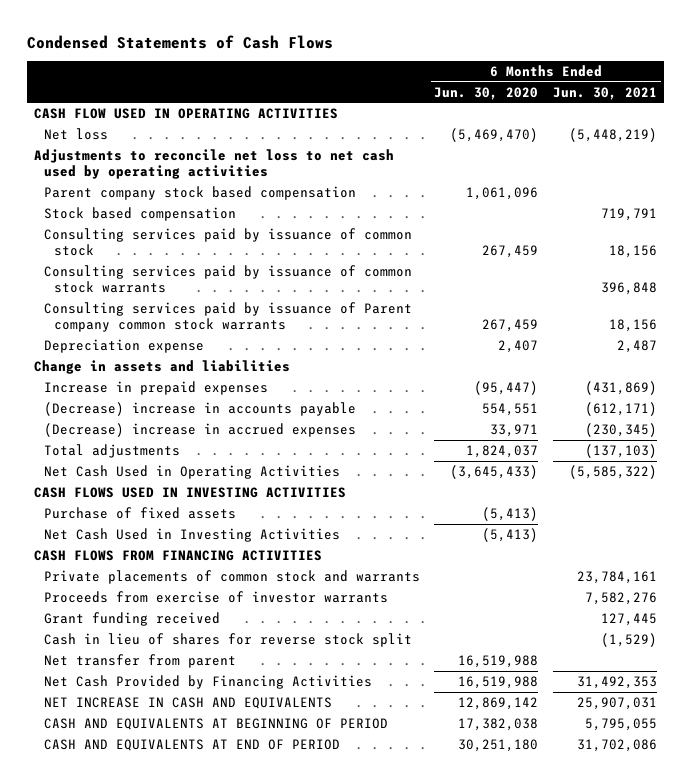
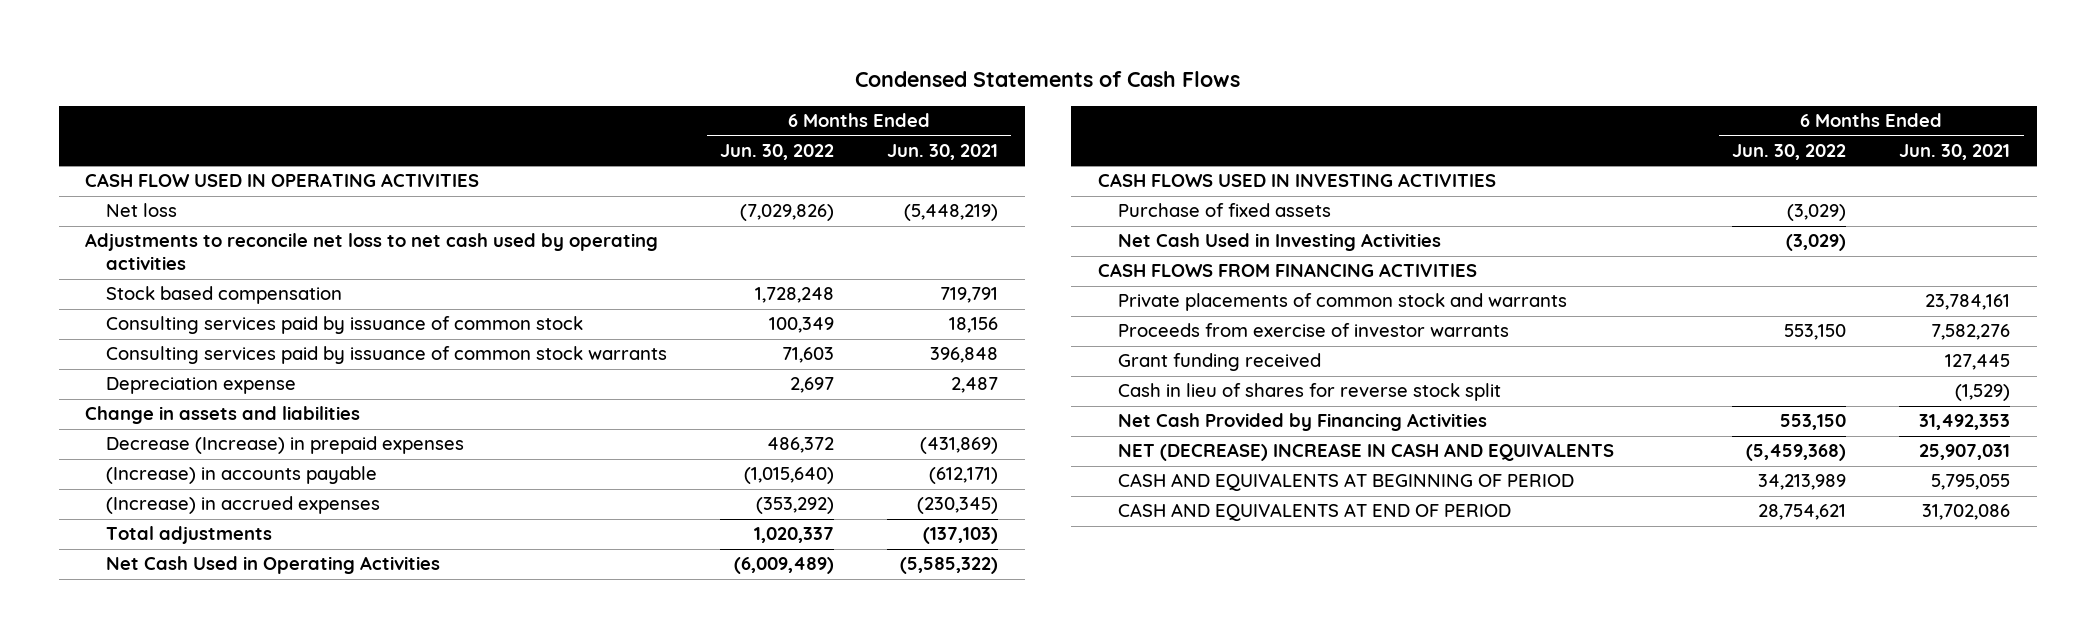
- | 6 Months Ended Jun. 30, 2020 | 6 Months Ended Jun. 30, 2021
+ | 6 Months Ended Jun. 30, 2022 | 6 Months Ended Jun. 30, 2021
- Parent company stock based compensation | 1,061,096 |
- Consulting services paid by issuance of Parent company common stock warrants | 267,459 | 18,156
- Increase in prepaid expenses | (95,447) | (431,869)
- (Decrease) increase in accounts payable | 554,551 | (612,171)
- (Decrease) increase in accrued expenses | 33,971 | (230,345)
+ Decrease (Increase) in prepaid expenses | 486,372 | (431,869)
+ (Increase) in accounts payable | (1,015,640) | (612,171)
+ (Increase) in accrued expenses | (353,292) | (230,345)
- Net transfer from parent | 16,519,988 |
- NET INCREASE IN CASH AND EQUIVALENTS | 12,869,142 | 25,907,031
+ NET (DECREASE) INCREASE IN CASH AND EQUIVALENTS | (5,459,368) | 25,907,031

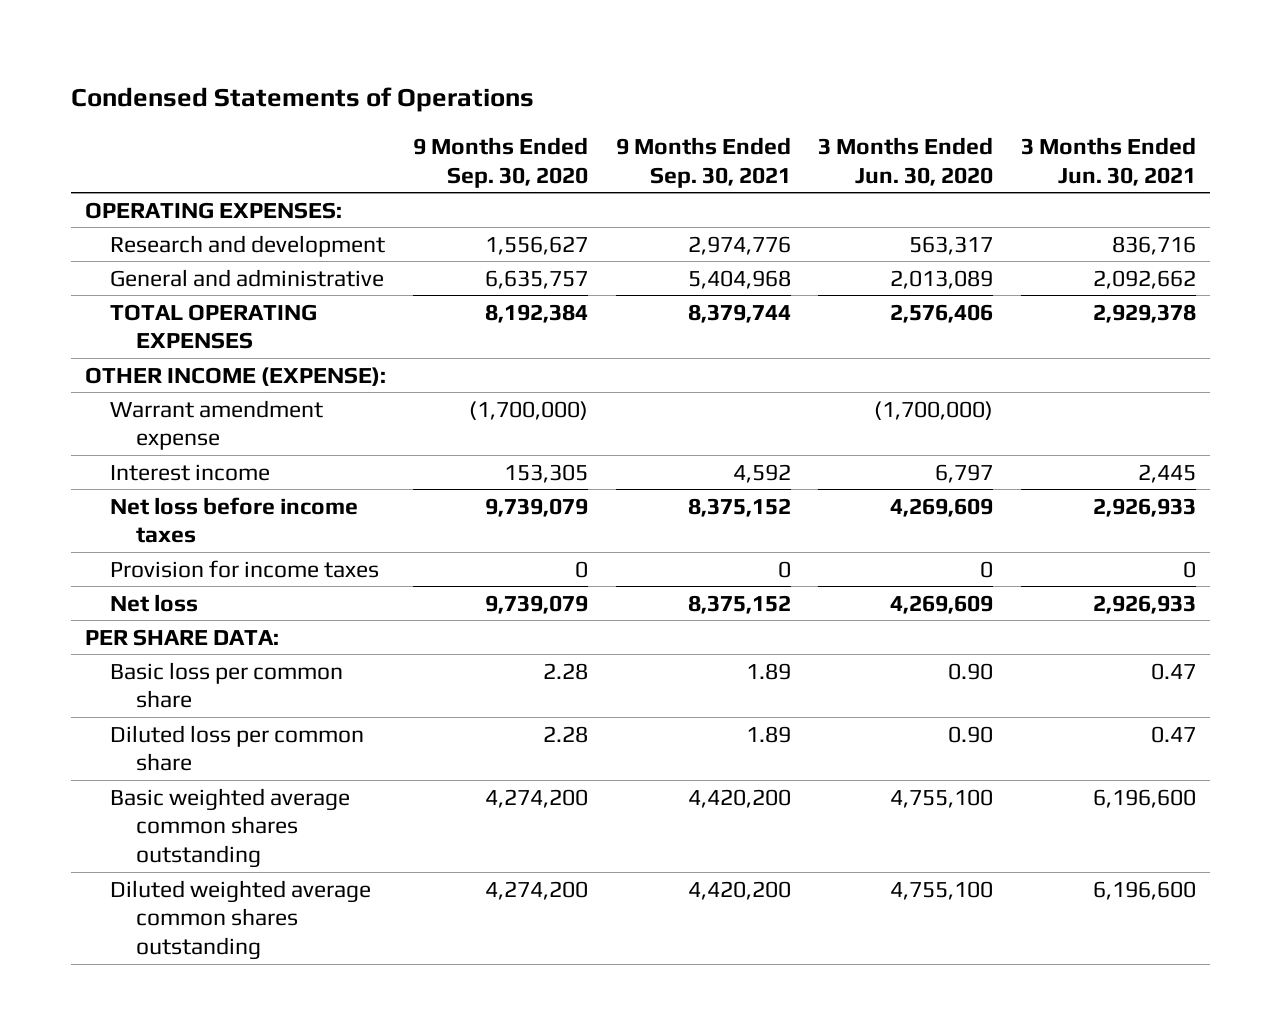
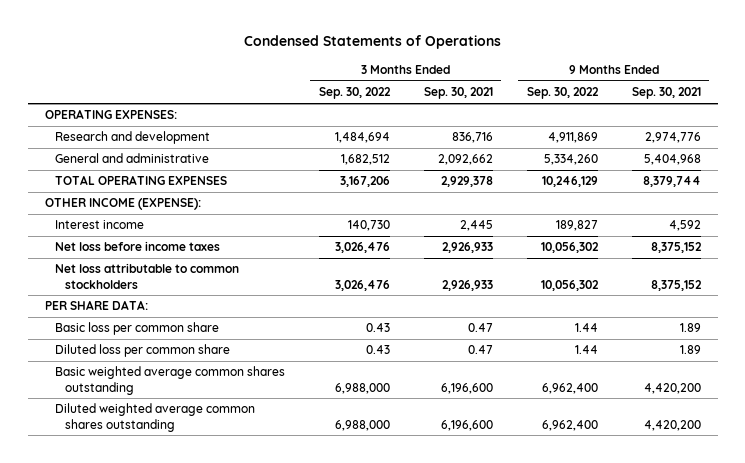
- | 9 Months Ended Sep. 30, 2020 | 9 Months Ended Sep. 30, 2021 | 3 Months Ended Jun. 30, 2020 | 3 Months Ended Jun. 30, 2021
+ | 3 Months Ended Sep. 30, 2022 | 3 Months Ended Sep. 30, 2021 | 9 Months Ended Sep. 30, 2022 | 9 Months Ended Sep. 30, 2021
- Warrant amendment expense | (1,700,000) | | (1,700,000) |
- Provision for income taxes | 0 | 0 | 0 | 0
- Net loss | 9,739,079 | 8,375,152 | 4,269,609 | 2,926,933
+ Net loss attributable to common stockholders | 3,026,476 | 2,926,933 | 10,056,302 | 8,375,152

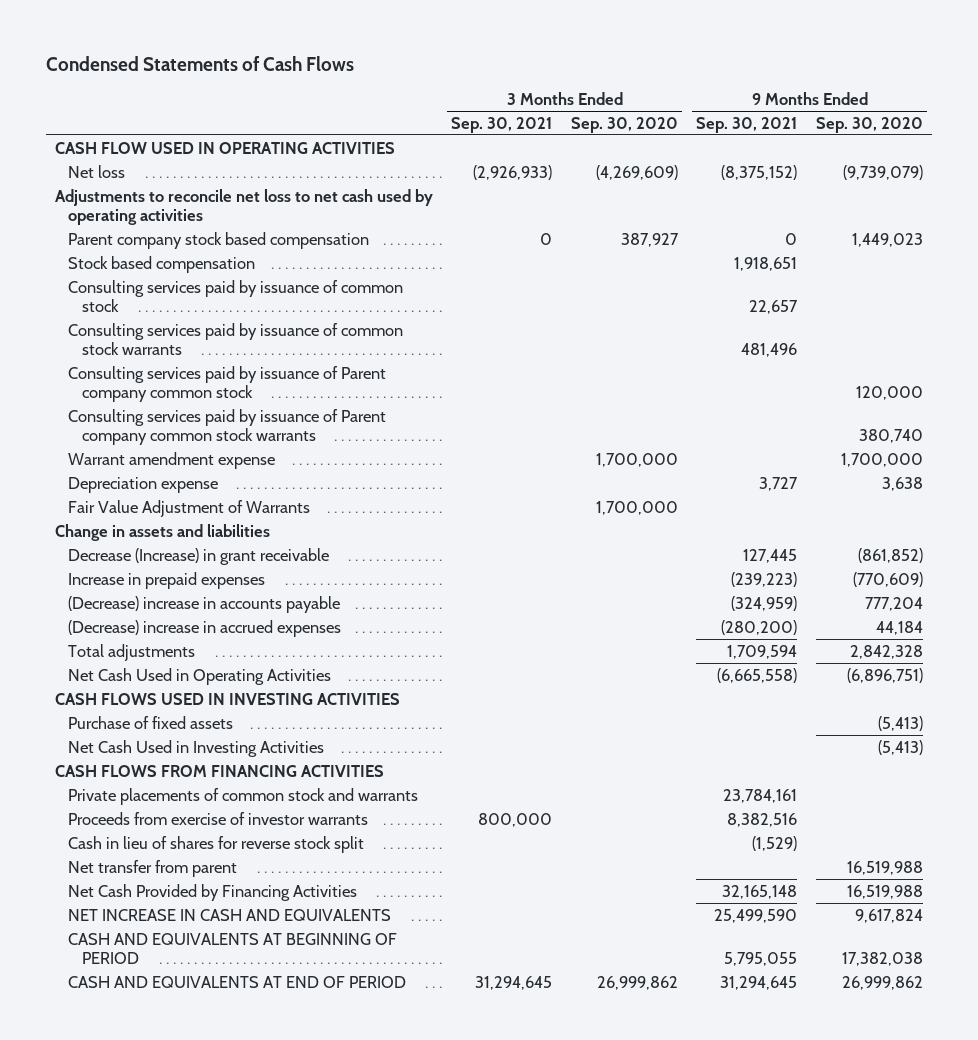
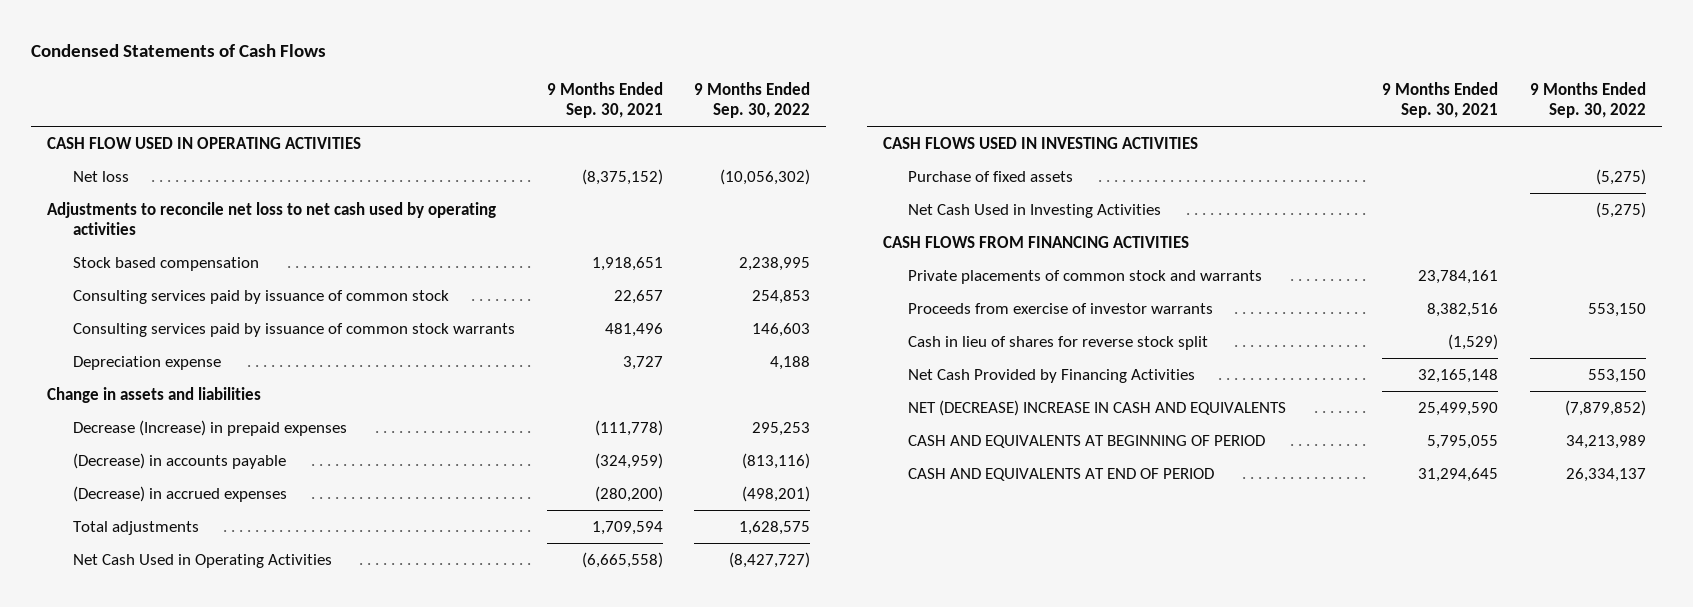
- | 3 Months Ended Sep. 30, 2021 | 3 Months Ended Sep. 30, 2020 | 9 Months Ended Sep. 30, 2021 | 9 Months Ended Sep. 30, 2020
+ | 9 Months Ended Sep. 30, 2021 | 9 Months Ended Sep. 30, 2022
- Parent company stock based compensation | 0 | 387,927 | 0 | 1,449,023
- Consulting services paid by issuance of Parent company common stock | | | | 120,000
- Consulting services paid by issuance of Parent company common stock warrants | | | | 380,740
- Warrant amendment expense | | 1,700,000 | | 1,700,000
- Fair Value Adjustment of Warrants | | 1,700,000 | |
- Decrease (Increase) in grant receivable | | | 127,445 | (861,852)
- Increase in prepaid expenses | | | (239,223) | (770,609)
- (Decrease) increase in accounts payable | | | (324,959) | 777,204
- (Decrease) increase in accrued expenses | | | (280,200) | 44,184
+ Decrease (Increase) in prepaid expenses | (111,778) | 295,253
+ (Decrease) in accounts payable | (324,959) | (813,116)
+ (Decrease) in accrued expenses | (280,200) | (498,201)
- Net transfer from parent | | | | 16,519,988
- NET INCREASE IN CASH AND EQUIVALENTS | | | 25,499,590 | 9,617,824
+ NET (DECREASE) INCREASE IN CASH AND EQUIVALENTS | 25,499,590 | (7,879,852)

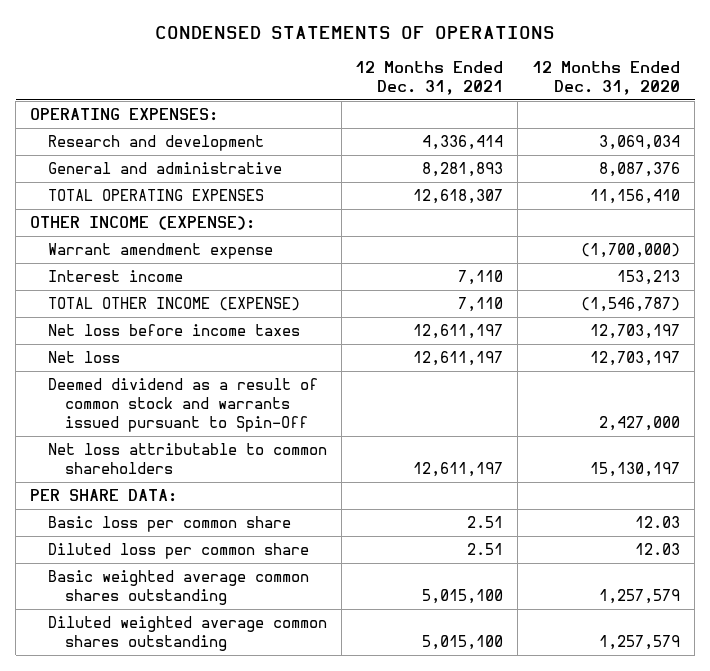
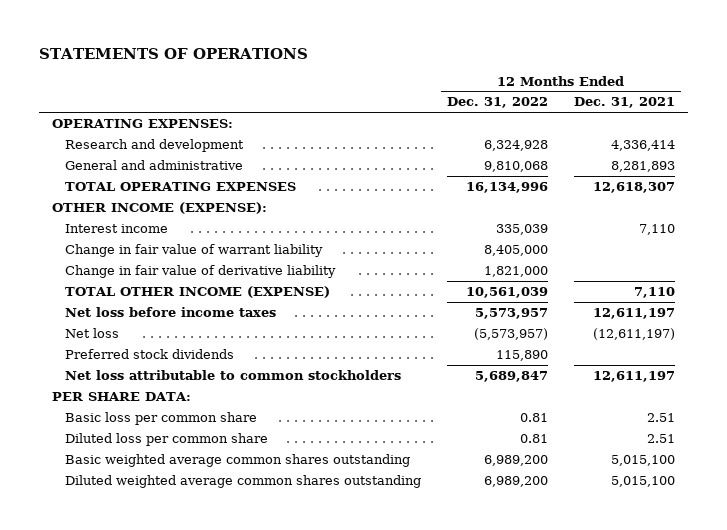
- CONDENSED STATEMENTS OF OPERATIONS
+ STATEMENTS OF OPERATIONS
- | 12 Months Ended Dec. 31, 2021 | 12 Months Ended Dec. 31, 2020
+ | 12 Months Ended Dec. 31, 2022 | 12 Months Ended Dec. 31, 2021
- Warrant amendment expense | | (1,700,000)
+ Change in fair value of warrant liability | 8,405,000 |
+ Change in fair value of derivative liability | 1,821,000 |
- Net loss | 12,611,197 | 12,703,197
- Deemed dividend as a result of common stock and warrants issued pursuant to Spin-Off | | 2,427,000
- Net loss attributable to common shareholders | 12,611,197 | 15,130,197
+ Net loss | (5,573,957) | (12,611,197)
+ Preferred stock dividends | 115,890 |
+ Net loss attributable to common stockholders | 5,689,847 | 12,611,197

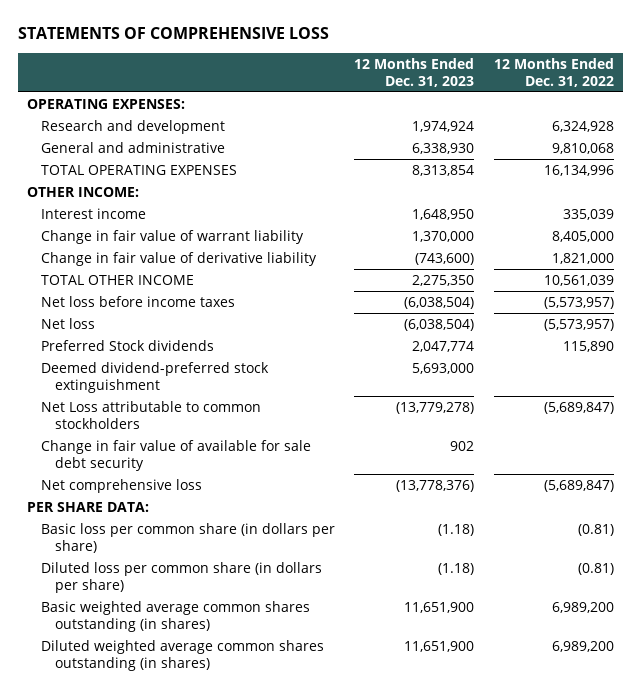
- STATEMENTS OF OPERATIONS
+ STATEMENTS OF COMPREHENSIVE LOSS
- | 12 Months Ended Dec. 31, 2022 | 12 Months Ended Dec. 31, 2021
+ | 12 Months Ended Dec. 31, 2023 | 12 Months Ended Dec. 31, 2022
- OTHER INCOME (EXPENSE):
+ OTHER INCOME:
- TOTAL OTHER INCOME (EXPENSE) | 10,561,039 | 7,110
- Net loss before income taxes | 5,573,957 | 12,611,197
+ TOTAL OTHER INCOME | 2,275,350 | 10,561,039
+ Net loss before income taxes | (6,038,504) | (5,573,957)
- Preferred stock dividends | 115,890 |
- Net loss attributable to common stockholders | 5,689,847 | 12,611,197
+ Preferred Stock dividends | 2,047,774 | 115,890
+ Deemed dividend-preferred stock extinguishment | 5,693,000 |
+ Net Loss attributable to common stockholders | (13,779,278) | (5,689,847)
+ Change in fair value of available for sale debt security | 902 |
+ Net comprehensive loss | (13,778,376) | (5,689,847)
- Basic loss per common share | 0.81 | 2.51
- Diluted loss per common share | 0.81 | 2.51
- Basic weighted average common shares outstanding | 6,989,200 | 5,015,100
- Diluted weighted average common shares outstanding | 6,989,200 | 5,015,100
+ Basic loss per common share (in dollars per share) | (1.18) | (0.81)
+ Diluted loss per common share (in dollars per share) | (1.18) | (0.81)
+ Basic weighted average common shares outstanding (in shares) | 11,651,900 | 6,989,200
+ Diluted weighted average common shares outstanding (in shares) | 11,651,900 | 6,989,200

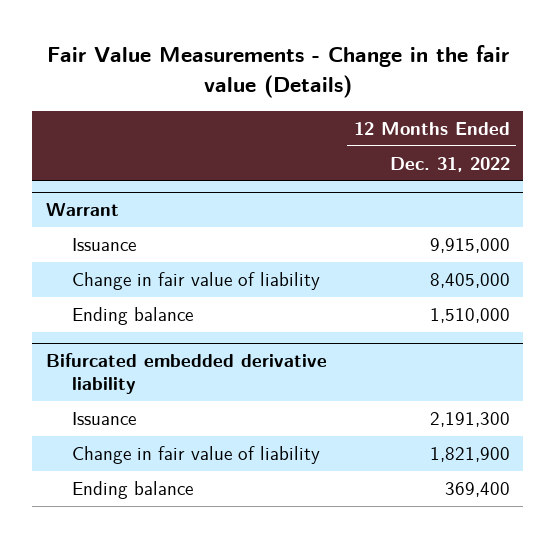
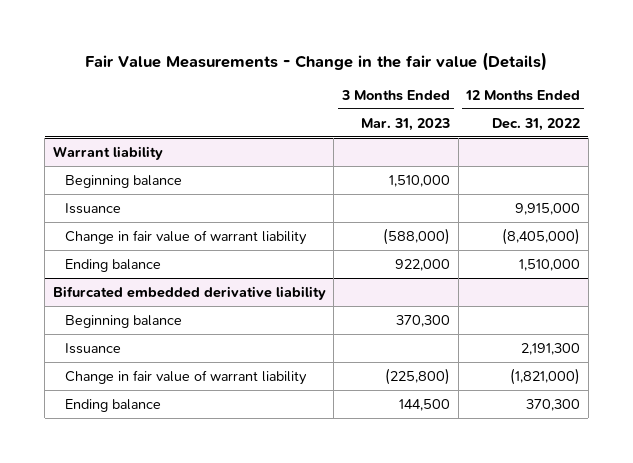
- | 12 Months Ended Dec. 31, 2022
+ | 3 Months Ended Mar. 31, 2023 | 12 Months Ended Dec. 31, 2022
- Warrant
+ Warrant liability
+ Beginning balance | 1,510,000 |
- Change in fair value of liability | 8,405,000
+ Change in fair value of warrant liability | (588,000) | (8,405,000)
@ Bifurcated embedded derivative liability
+ Beginning balance | 370,300 |
- Change in fair value of liability | 1,821,900
- Ending balance | 369,400
+ Change in fair value of warrant liability | (225,800) | (1,821,000)
+ Ending balance | 144,500 | 370,300

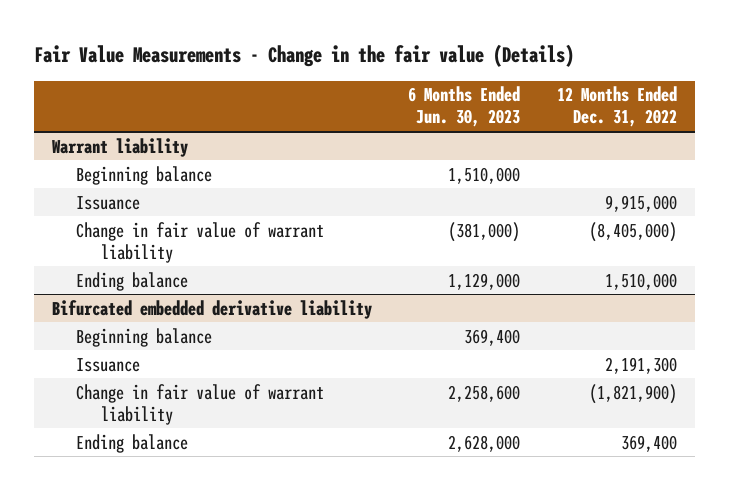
- | 3 Months Ended Mar. 31, 2023 | 12 Months Ended Dec. 31, 2022
+ | 6 Months Ended Jun. 30, 2023 | 12 Months Ended Dec. 31, 2022
@ Bifurcated embedded derivative liability
- Change in fair value of warrant liability | (225,800) | (1,821,000)
- Ending balance | 144,500 | 370,300
+ Change in fair value of warrant liability | 2,258,600 | (1,821,900)
+ Ending balance | 2,628,000 | 369,400

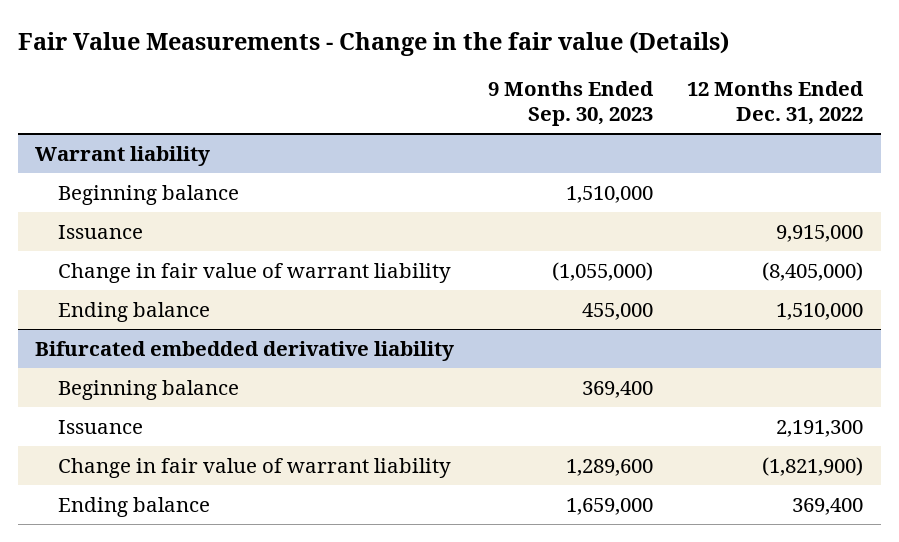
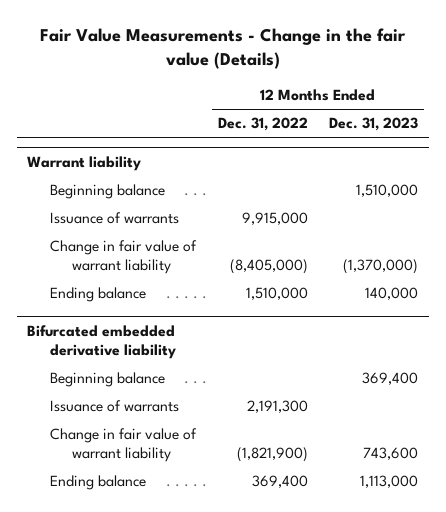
- | 9 Months Ended Sep. 30, 2023 | 12 Months Ended Dec. 31, 2022
+ | 12 Months Ended Dec. 31, 2022 | 12 Months Ended Dec. 31, 2023
@ Warrant liability
- Issuance | | 9,915,000
+ Issuance of warrants | 9,915,000 |
@ Bifurcated embedded derivative liability
- Issuance | | 2,191,300
+ Issuance of warrants | 2,191,300 |

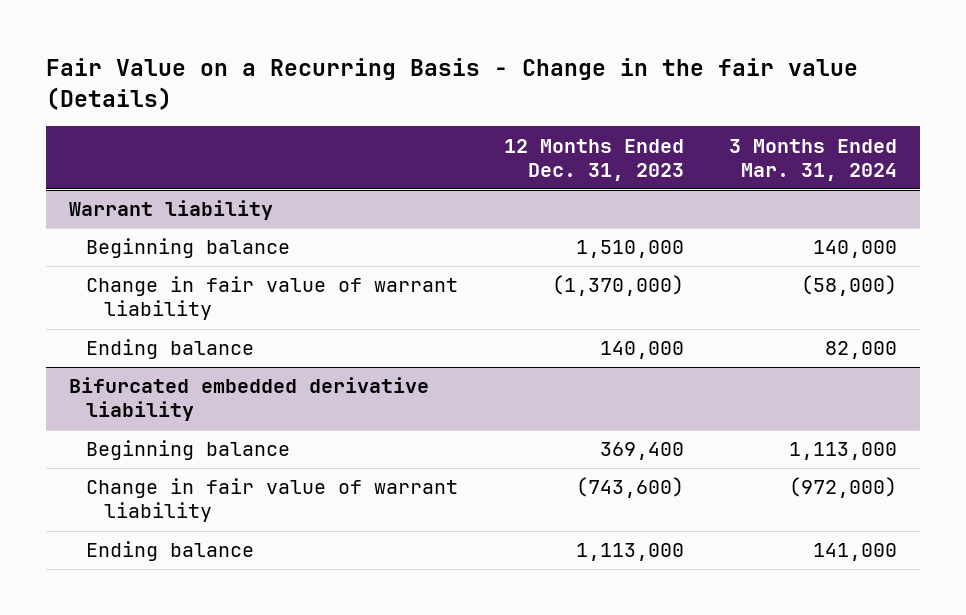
- Fair Value Measurements - Change in the fair value (Details)
+ Fair Value on a Recurring Basis - Change in the fair value (Details)
- | 12 Months Ended Dec. 31, 2022 | 12 Months Ended Dec. 31, 2023
+ | 12 Months Ended Dec. 31, 2023 | 3 Months Ended Mar. 31, 2024
@ Warrant liability
- Issuance of warrants | 9,915,000 |
@ Bifurcated embedded derivative liability
- Issuance of warrants | 2,191,300 |
- Change in fair value of warrant liability | (1,821,900) | 743,600
+ Change in fair value of warrant liability | (743,600) | (972,000)

